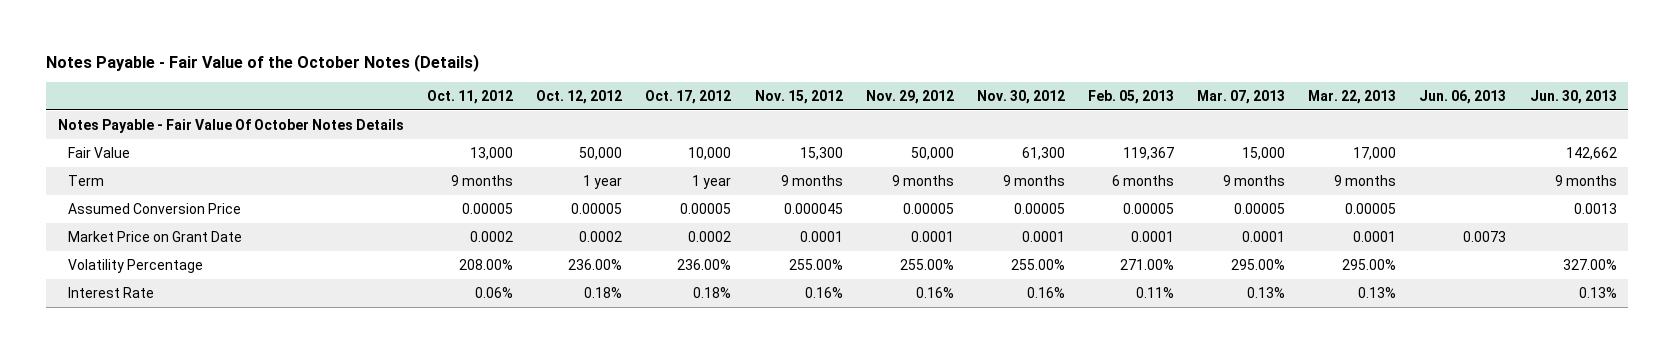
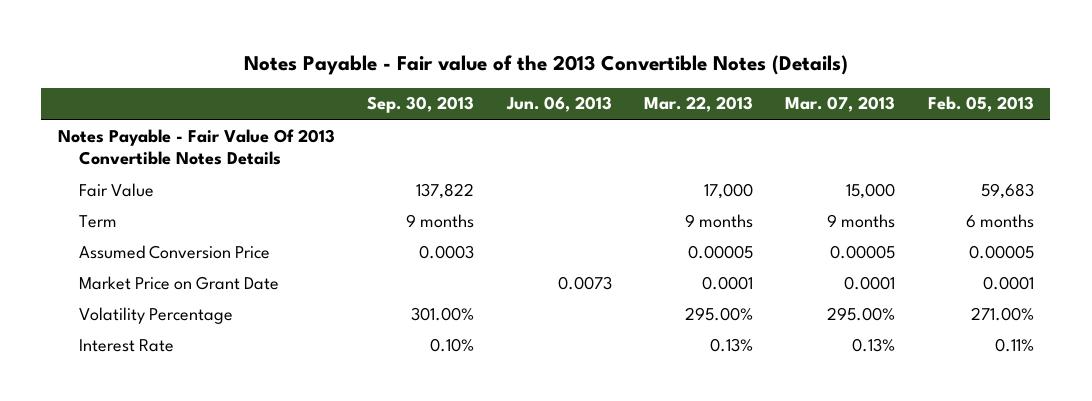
- Notes Payable - Fair Value of the October Notes (Details)
+ Notes Payable - Fair value of the 2013 Convertible Notes (Details)
- | Oct. 11, 2012 | Oct. 12, 2012 | Oct. 17, 2012 | Nov. 15, 2012 | Nov. 29, 2012 | Nov. 30, 2012 | Feb. 05, 2013 | Mar. 07, 2013 | Mar. 22, 2013 | Jun. 06, 2013 | Jun. 30, 2013
+ | Sep. 30, 2013 | Jun. 06, 2013 | Mar. 22, 2013 | Mar. 07, 2013 | Feb. 05, 2013
- Notes Payable - Fair Value Of October Notes Details
- Fair Value | 13,000 | 50,000 | 10,000 | 15,300 | 50,000 | 61,300 | 119,367 | 15,000 | 17,000 | | 142,662
+ Notes Payable - Fair Value Of 2013 Convertible Notes Details
+ Fair Value | 137,822 | | 17,000 | 15,000 | 59,683

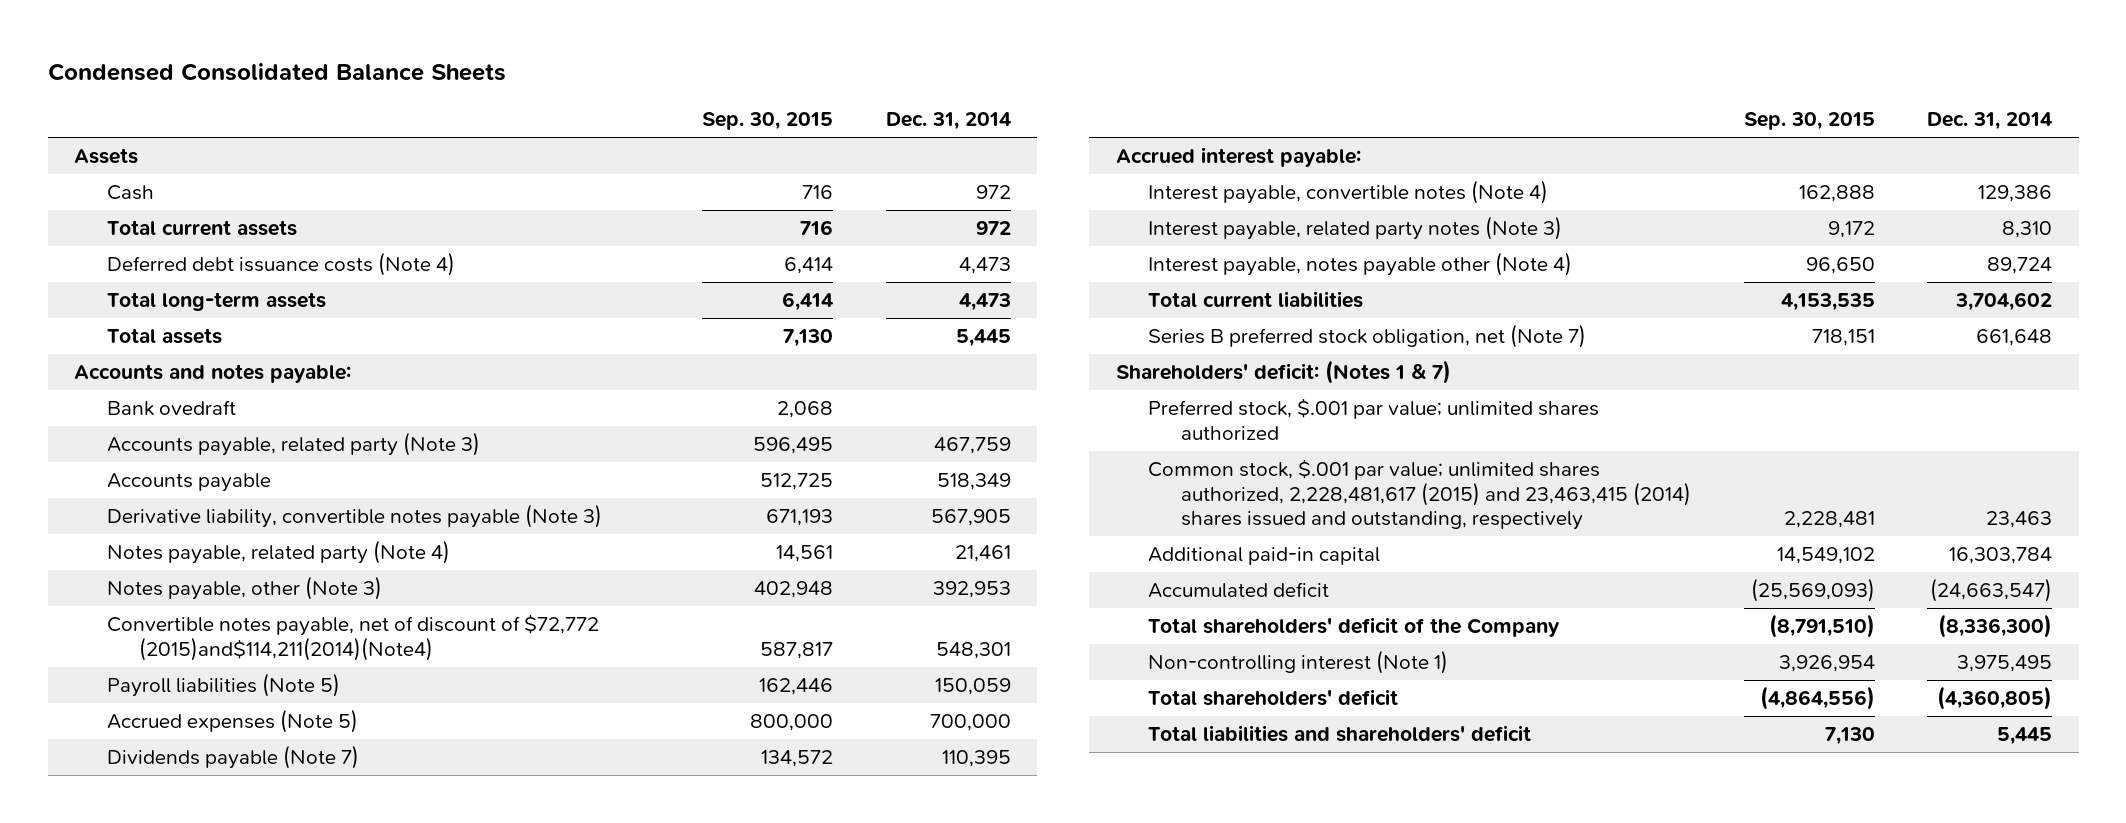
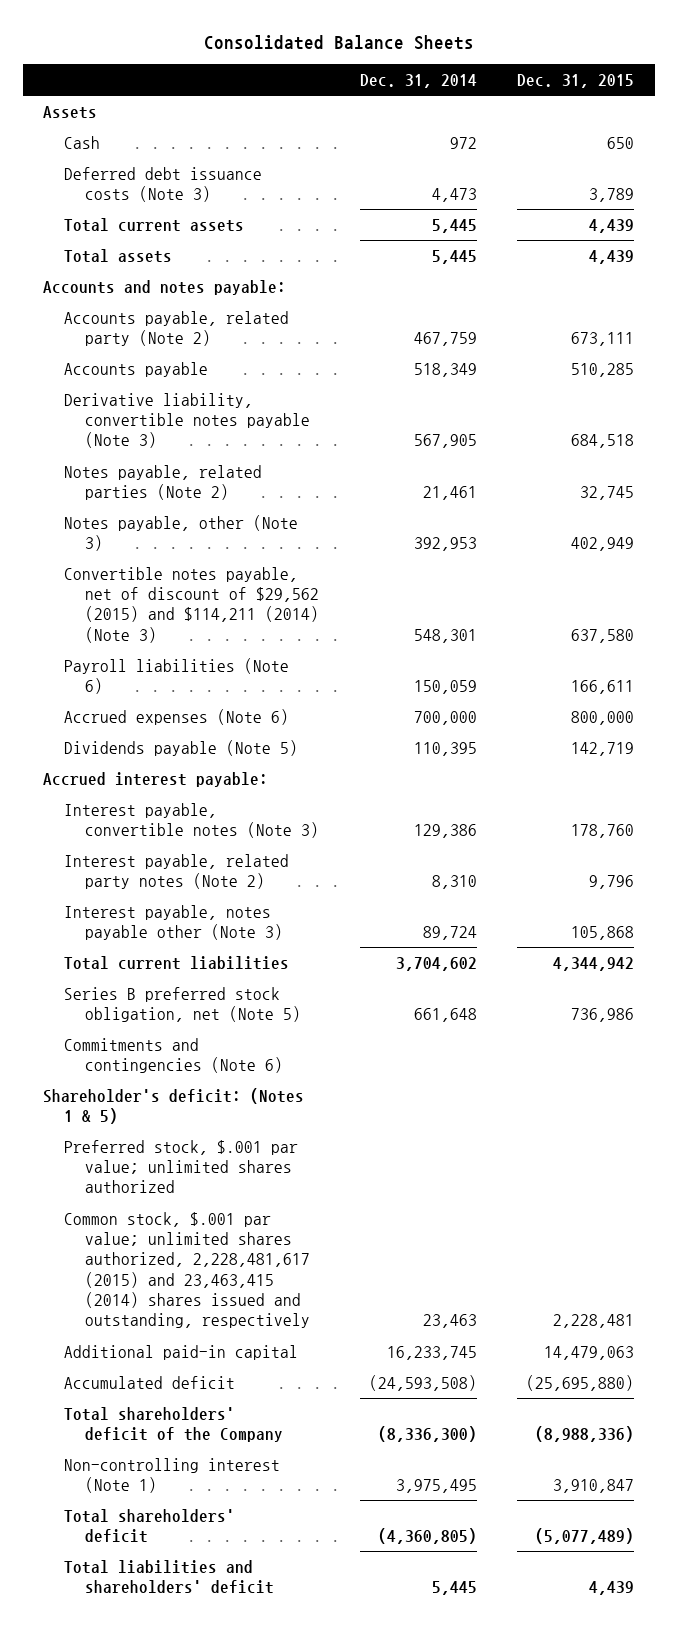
- Condensed Consolidated Balance Sheets
+ Consolidated Balance Sheets
- | Sep. 30, 2015 | Dec. 31, 2014
+ | Dec. 31, 2014 | Dec. 31, 2015
- Total current assets | 716 | 972
- Deferred debt issuance costs (Note 4) | 6,414 | 4,473
- Total long-term assets | 6,414 | 4,473
+ Deferred debt issuance costs (Note 3) | 4,473 | 3,789
+ Total current assets | 5,445 | 4,439
- Bank ovedraft | 2,068 |
- Accounts payable, related party (Note 3) | 596,495 | 467,759
+ Accounts payable, related party (Note 2) | 467,759 | 673,111
- Notes payable, related party (Note 4) | 14,561 | 21,461
+ Notes payable, related parties (Note 2) | 21,461 | 32,745
- Convertible notes payable, net of discount of $72,772 (2015)and$114,211(2014)(Note4) | 587,817 | 548,301
- Payroll liabilities (Note 5) | 162,446 | 150,059
- Accrued expenses (Note 5) | 800,000 | 700,000
- Dividends payable (Note 7) | 134,572 | 110,395
+ Convertible notes payable, net of discount of $29,562 (2015) and $114,211 (2014) (Note 3) | 548,301 | 637,580
+ Payroll liabilities (Note 6) | 150,059 | 166,611
+ Accrued expenses (Note 6) | 700,000 | 800,000
+ Dividends payable (Note 5) | 110,395 | 142,719
- Interest payable, convertible notes (Note 4) | 162,888 | 129,386
- Interest payable, related party notes (Note 3) | 9,172 | 8,310
- Interest payable, notes payable other (Note 4) | 96,650 | 89,724
+ Interest payable, convertible notes (Note 3) | 129,386 | 178,760
+ Interest payable, related party notes (Note 2) | 8,310 | 9,796
+ Interest payable, notes payable other (Note 3) | 89,724 | 105,868
- Series B preferred stock obligation, net (Note 7) | 718,151 | 661,648
- Shareholders' deficit: (Notes 1 & 7)
+ Series B preferred stock obligation, net (Note 5) | 661,648 | 736,986
+ Commitments and contingencies (Note 6)
+ Shareholder's deficit: (Notes 1 & 5)
- Additional paid-in capital | 14,549,102 | 16,303,784
- Accumulated deficit | (25,569,093) | (24,663,547)
+ Additional paid-in capital | 16,233,745 | 14,479,063
+ Accumulated deficit | (24,593,508) | (25,695,880)

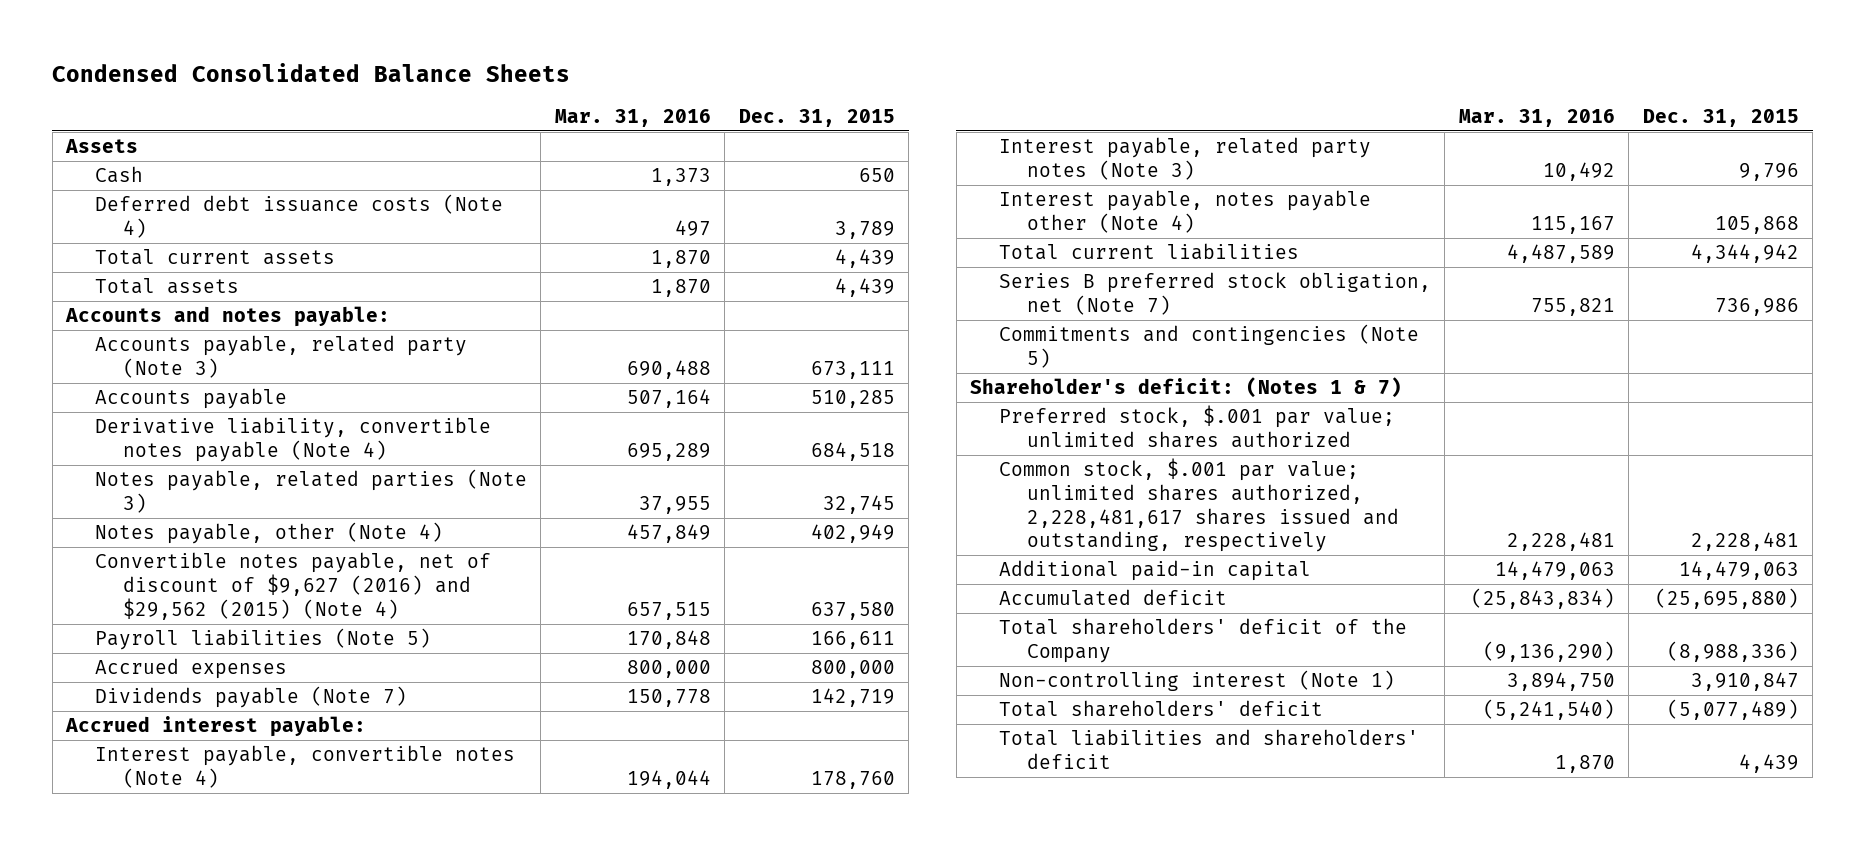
- Consolidated Balance Sheets
+ Condensed Consolidated Balance Sheets
- | Dec. 31, 2014 | Dec. 31, 2015
+ | Mar. 31, 2016 | Dec. 31, 2015
- Deferred debt issuance costs (Note 3) | 4,473 | 3,789
+ Deferred debt issuance costs (Note 4) | 497 | 3,789
- Accounts payable, related party (Note 2) | 467,759 | 673,111
+ Accounts payable, related party (Note 3) | 690,488 | 673,111
- Derivative liability, convertible notes payable (Note 3) | 567,905 | 684,518
- Notes payable, related parties (Note 2) | 21,461 | 32,745
- Notes payable, other (Note 3) | 392,953 | 402,949
- Convertible notes payable, net of discount of $29,562 (2015) and $114,211 (2014) (Note 3) | 548,301 | 637,580
- Payroll liabilities (Note 6) | 150,059 | 166,611
- Accrued expenses (Note 6) | 700,000 | 800,000
- Dividends payable (Note 5) | 110,395 | 142,719
+ Derivative liability, convertible notes payable (Note 4) | 695,289 | 684,518
+ Notes payable, related parties (Note 3) | 37,955 | 32,745
+ Notes payable, other (Note 4) | 457,849 | 402,949
+ Convertible notes payable, net of discount of $9,627 (2016) and $29,562 (2015) (Note 4) | 657,515 | 637,580
+ Payroll liabilities (Note 5) | 170,848 | 166,611
+ Accrued expenses | 800,000 | 800,000
+ Dividends payable (Note 7) | 150,778 | 142,719
- Interest payable, convertible notes (Note 3) | 129,386 | 178,760
- Interest payable, related party notes (Note 2) | 8,310 | 9,796
- Interest payable, notes payable other (Note 3) | 89,724 | 105,868
+ Interest payable, convertible notes (Note 4) | 194,044 | 178,760
+ Interest payable, related party notes (Note 3) | 10,492 | 9,796
+ Interest payable, notes payable other (Note 4) | 115,167 | 105,868
- Series B preferred stock obligation, net (Note 5) | 661,648 | 736,986
- Commitments and contingencies (Note 6)
- Shareholder's deficit: (Notes 1 & 5)
+ Series B preferred stock obligation, net (Note 7) | 755,821 | 736,986
+ Commitments and contingencies (Note 5)
+ Shareholder's deficit: (Notes 1 & 7)
- Common stock, $.001 par value; unlimited shares authorized, 2,228,481,617 (2015) and 23,463,415 (2014) shares issued and outstanding, respectively | 23,463 | 2,228,481
+ Common stock, $.001 par value; unlimited shares authorized, 2,228,481,617 shares issued and outstanding, respectively | 2,228,481 | 2,228,481

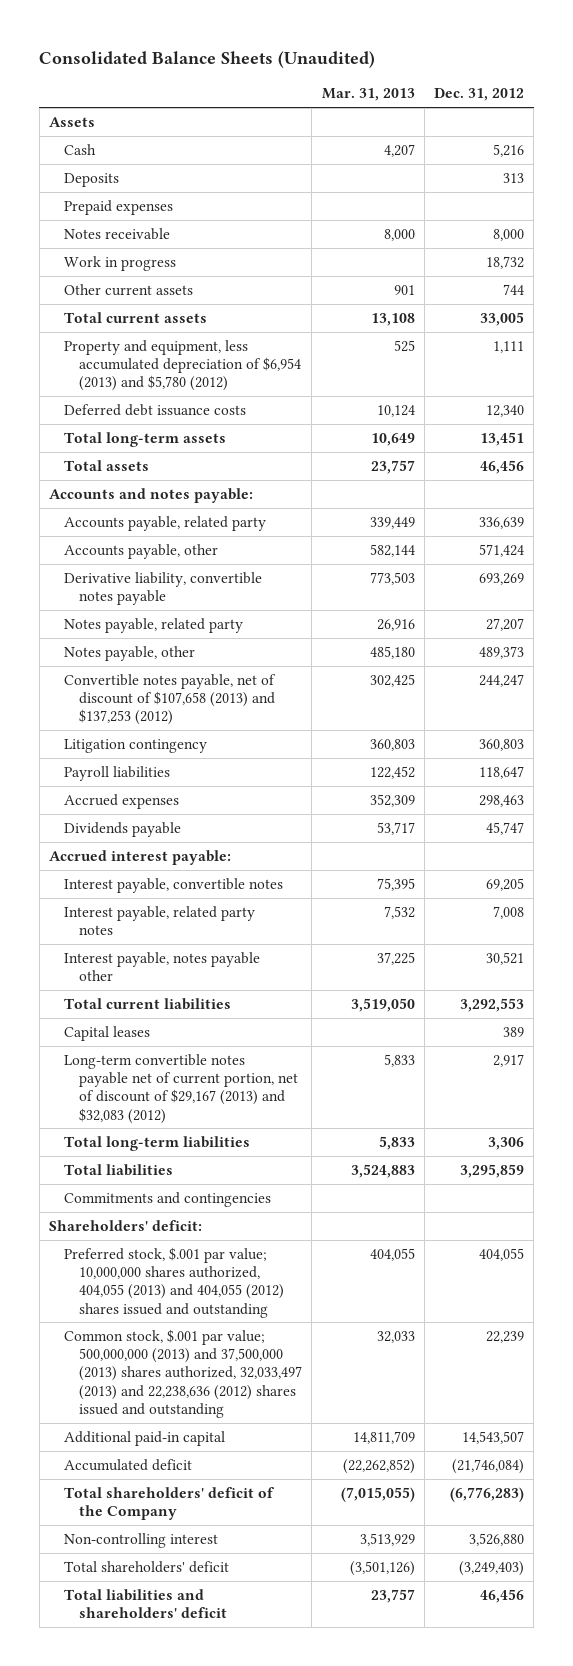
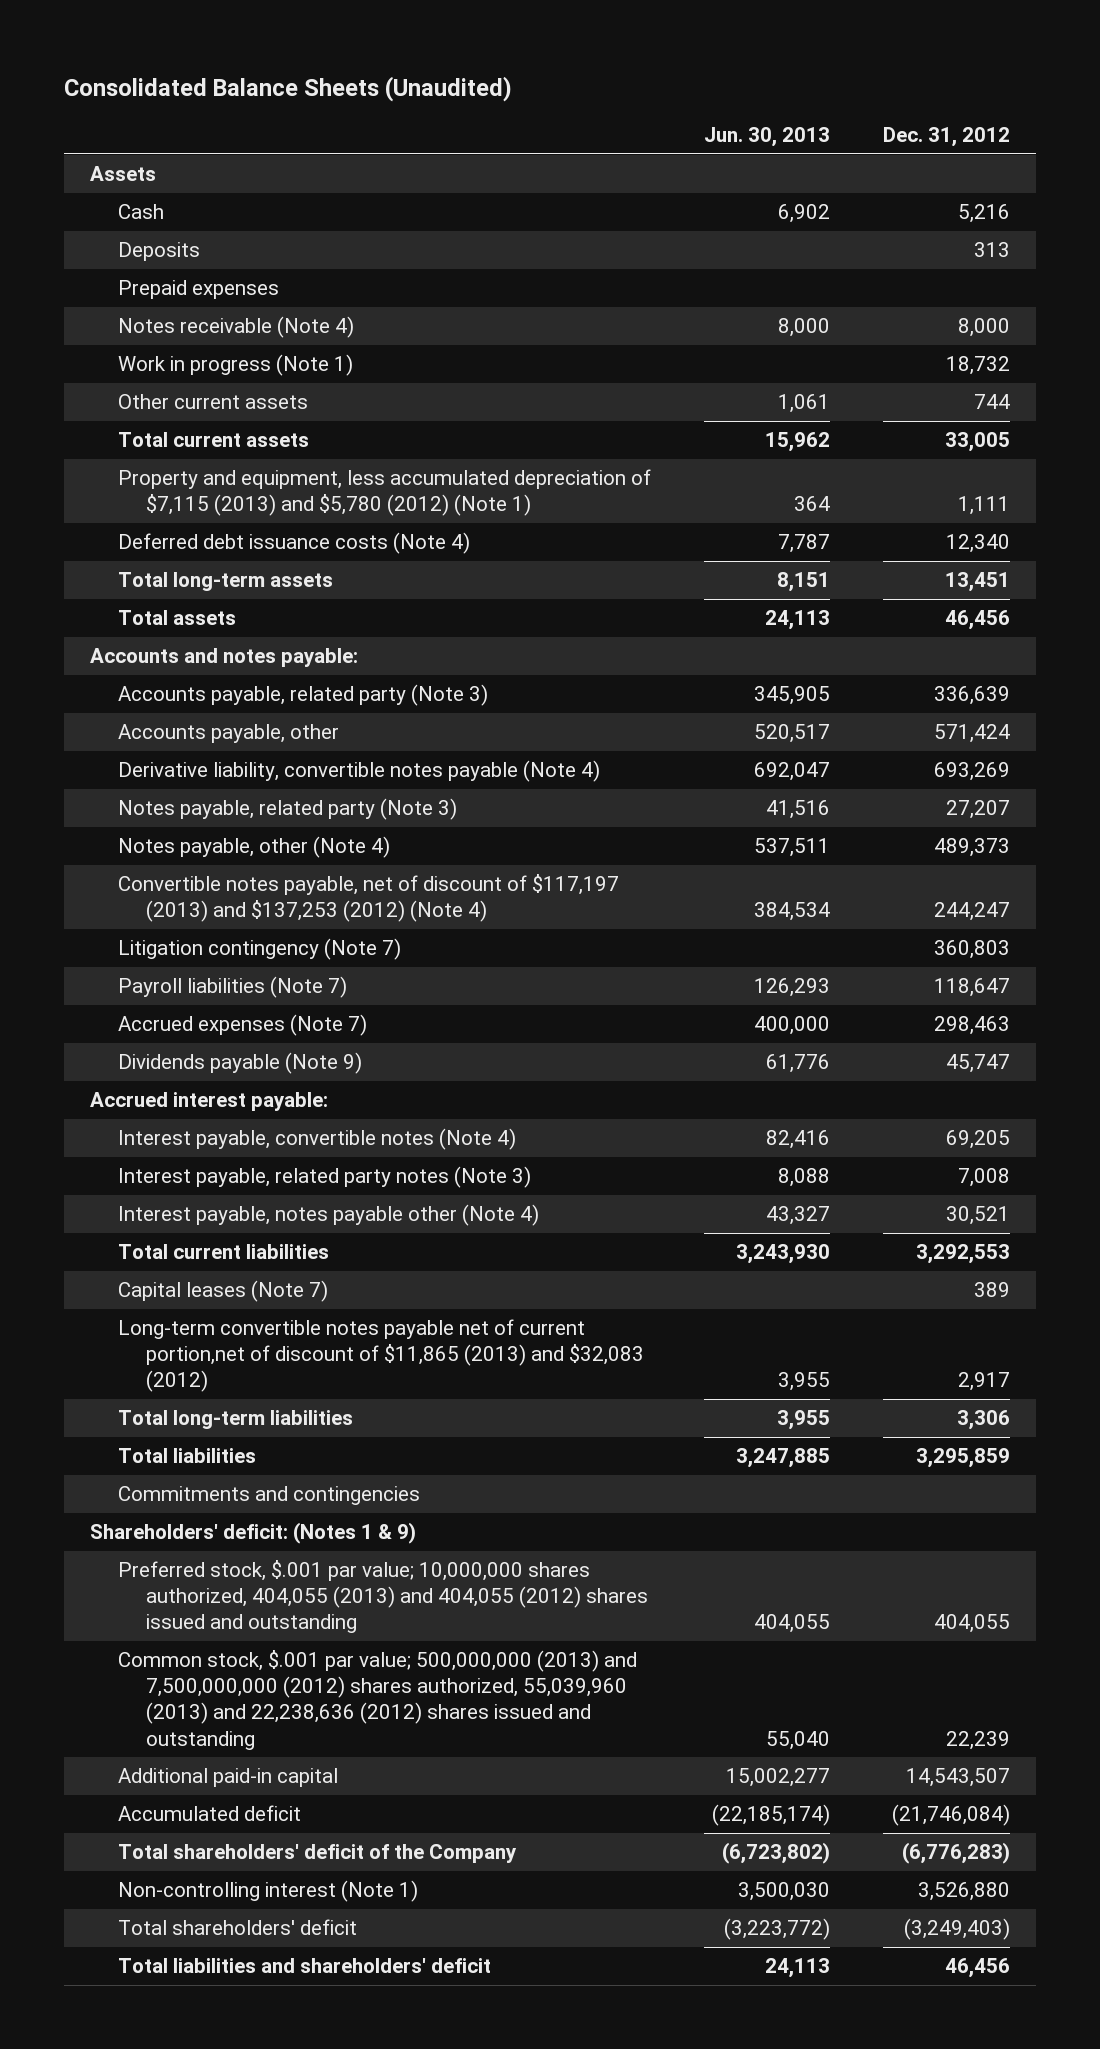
- | Mar. 31, 2013 | Dec. 31, 2012
+ | Jun. 30, 2013 | Dec. 31, 2012
- Notes receivable | 8,000 | 8,000
- Work in progress | | 18,732
+ Notes receivable (Note 4) | 8,000 | 8,000
+ Work in progress (Note 1) | | 18,732
- Property and equipment, less accumulated depreciation of $6,954 (2013) and $5,780 (2012) | 525 | 1,111
- Deferred debt issuance costs | 10,124 | 12,340
+ Property and equipment, less accumulated depreciation of $7,115 (2013) and $5,780 (2012) (Note 1) | 364 | 1,111
+ Deferred debt issuance costs (Note 4) | 7,787 | 12,340
- Accounts payable, related party | 339,449 | 336,639
+ Accounts payable, related party (Note 3) | 345,905 | 336,639
- Derivative liability, convertible notes payable | 773,503 | 693,269
- Notes payable, related party | 26,916 | 27,207
- Notes payable, other | 485,180 | 489,373
- Convertible notes payable, net of discount of $107,658 (2013) and $137,253 (2012) | 302,425 | 244,247
- Litigation contingency | 360,803 | 360,803
- Payroll liabilities | 122,452 | 118,647
- Accrued expenses | 352,309 | 298,463
- Dividends payable | 53,717 | 45,747
+ Derivative liability, convertible notes payable (Note 4) | 692,047 | 693,269
+ Notes payable, related party (Note 3) | 41,516 | 27,207
+ Notes payable, other (Note 4) | 537,511 | 489,373
+ Convertible notes payable, net of discount of $117,197 (2013) and $137,253 (2012) (Note 4) | 384,534 | 244,247
+ Litigation contingency (Note 7) | | 360,803
+ Payroll liabilities (Note 7) | 126,293 | 118,647
+ Accrued expenses (Note 7) | 400,000 | 298,463
+ Dividends payable (Note 9) | 61,776 | 45,747
- Interest payable, convertible notes | 75,395 | 69,205
- Interest payable, related party notes | 7,532 | 7,008
- Interest payable, notes payable other | 37,225 | 30,521
+ Interest payable, convertible notes (Note 4) | 82,416 | 69,205
+ Interest payable, related party notes (Note 3) | 8,088 | 7,008
+ Interest payable, notes payable other (Note 4) | 43,327 | 30,521
- Capital leases | | 389
- Long-term convertible notes payable net of current portion, net of discount of $29,167 (2013) and $32,083 (2012) | 5,833 | 2,917
+ Capital leases (Note 7) | | 389
+ Long-term convertible notes payable net of current portion,net of discount of $11,865 (2013) and $32,083 (2012) | 3,955 | 2,917
- Shareholders' deficit:
+ Shareholders' deficit: (Notes 1 & 9)
- Common stock, $.001 par value; 500,000,000 (2013) and 37,500,000 (2013) shares authorized, 32,033,497 (2013) and 22,238,636 (2012) shares issued and outstanding | 32,033 | 22,239
+ Common stock, $.001 par value; 500,000,000 (2013) and 7,500,000,000 (2012) shares authorized, 55,039,960 (2013) and 22,238,636 (2012) shares issued and outstanding | 55,040 | 22,239
- Non-controlling interest | 3,513,929 | 3,526,880
+ Non-controlling interest (Note 1) | 3,500,030 | 3,526,880

